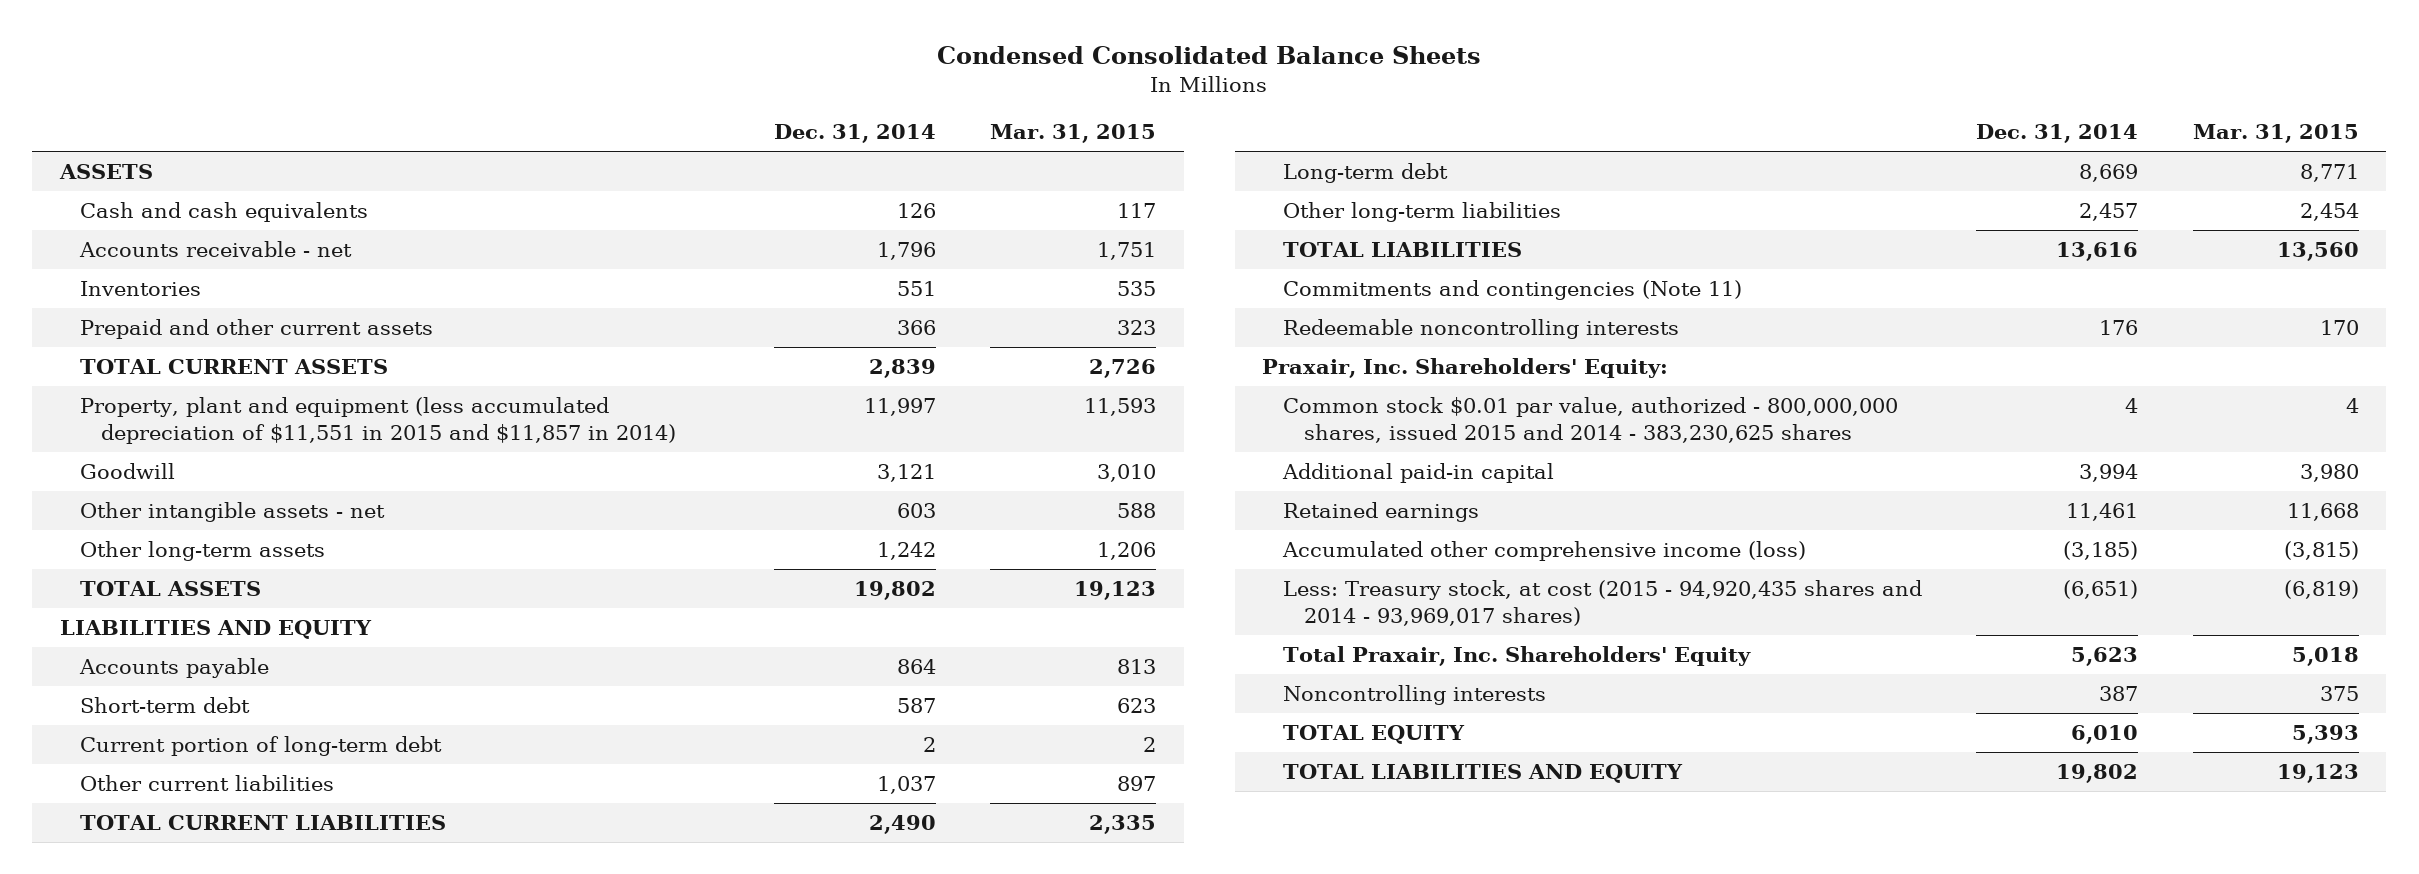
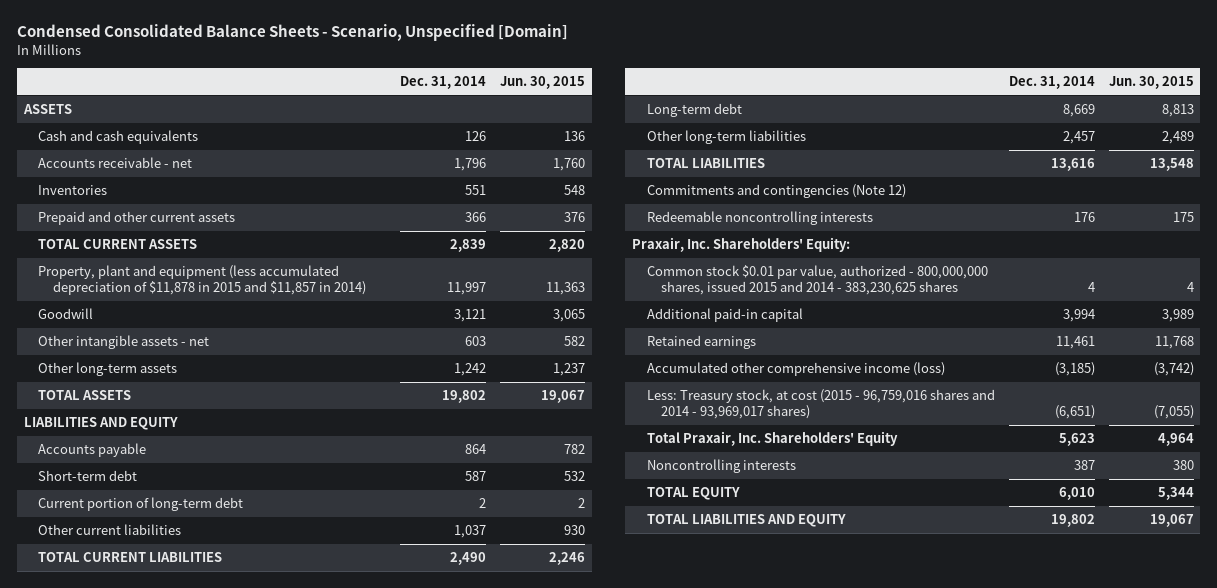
- Condensed Consolidated Balance Sheets
+ Condensed Consolidated Balance Sheets - Scenario, Unspecified [Domain]
- | Dec. 31, 2014 | Mar. 31, 2015
+ | Dec. 31, 2014 | Jun. 30, 2015
- Property, plant and equipment (less accumulated depreciation of $11,551 in 2015 and $11,857 in 2014) | 11,997 | 11,593
+ Property, plant and equipment (less accumulated depreciation of $11,878 in 2015 and $11,857 in 2014) | 11,997 | 11,363
- Commitments and contingencies (Note 11)
+ Commitments and contingencies (Note 12)
- Less: Treasury stock, at cost (2015 - 94,920,435 shares and 2014 - 93,969,017 shares) | (6,651) | (6,819)
+ Less: Treasury stock, at cost (2015 - 96,759,016 shares and 2014 - 93,969,017 shares) | (6,651) | (7,055)

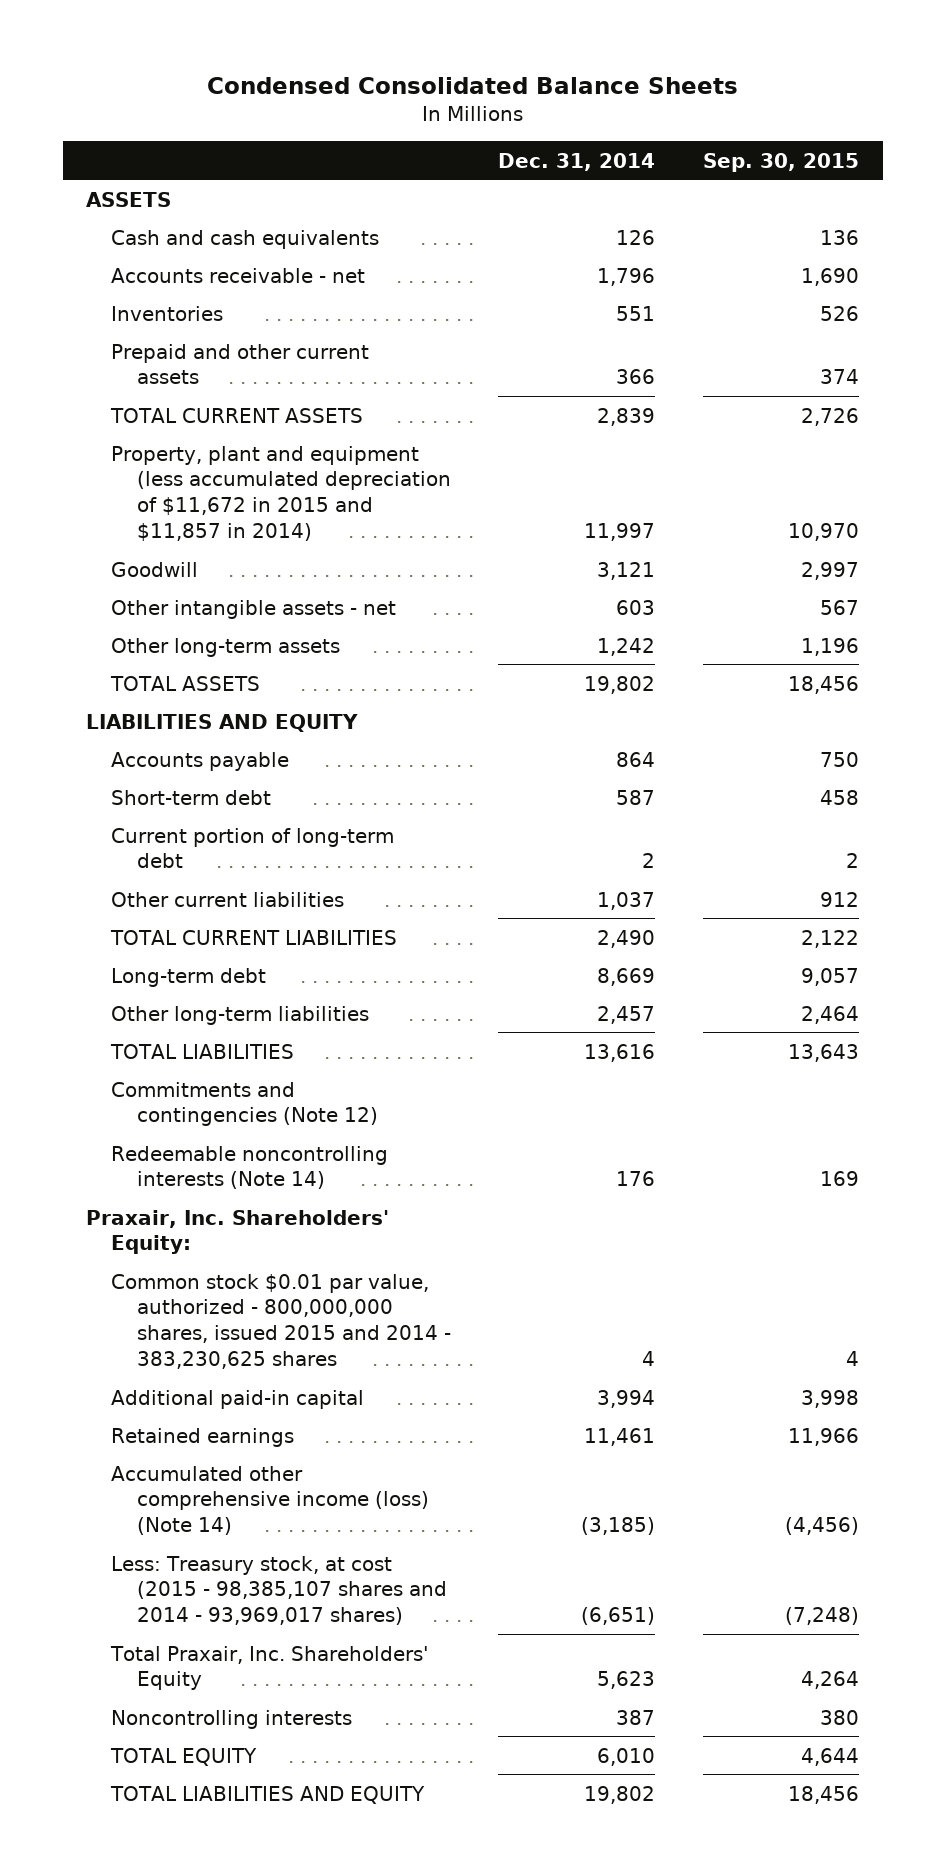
- Condensed Consolidated Balance Sheets - Scenario, Unspecified [Domain]
+ Condensed Consolidated Balance Sheets
- | Dec. 31, 2014 | Jun. 30, 2015
+ | Dec. 31, 2014 | Sep. 30, 2015
- Property, plant and equipment (less accumulated depreciation of $11,878 in 2015 and $11,857 in 2014) | 11,997 | 11,363
+ Property, plant and equipment (less accumulated depreciation of $11,672 in 2015 and $11,857 in 2014) | 11,997 | 10,970
- Redeemable noncontrolling interests | 176 | 175
+ Redeemable noncontrolling interests (Note 14) | 176 | 169
- Accumulated other comprehensive income (loss) | (3,185) | (3,742)
- Less: Treasury stock, at cost (2015 - 96,759,016 shares and 2014 - 93,969,017 shares) | (6,651) | (7,055)
+ Accumulated other comprehensive income (loss) (Note 14) | (3,185) | (4,456)
+ Less: Treasury stock, at cost (2015 - 98,385,107 shares and 2014 - 93,969,017 shares) | (6,651) | (7,248)

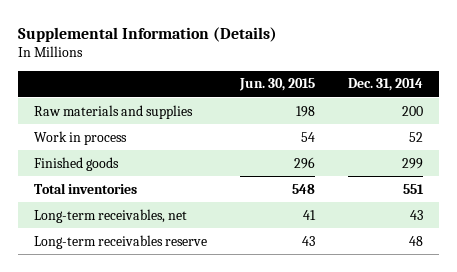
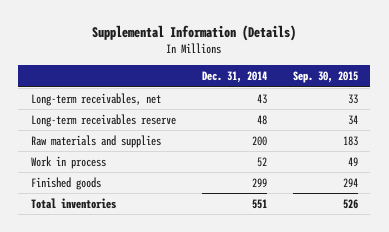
- | Jun. 30, 2015 | Dec. 31, 2014
+ | Dec. 31, 2014 | Sep. 30, 2015
moved up: Long-term receivables, net | 43 | 33
moved up: Long-term receivables reserve | 48 | 34

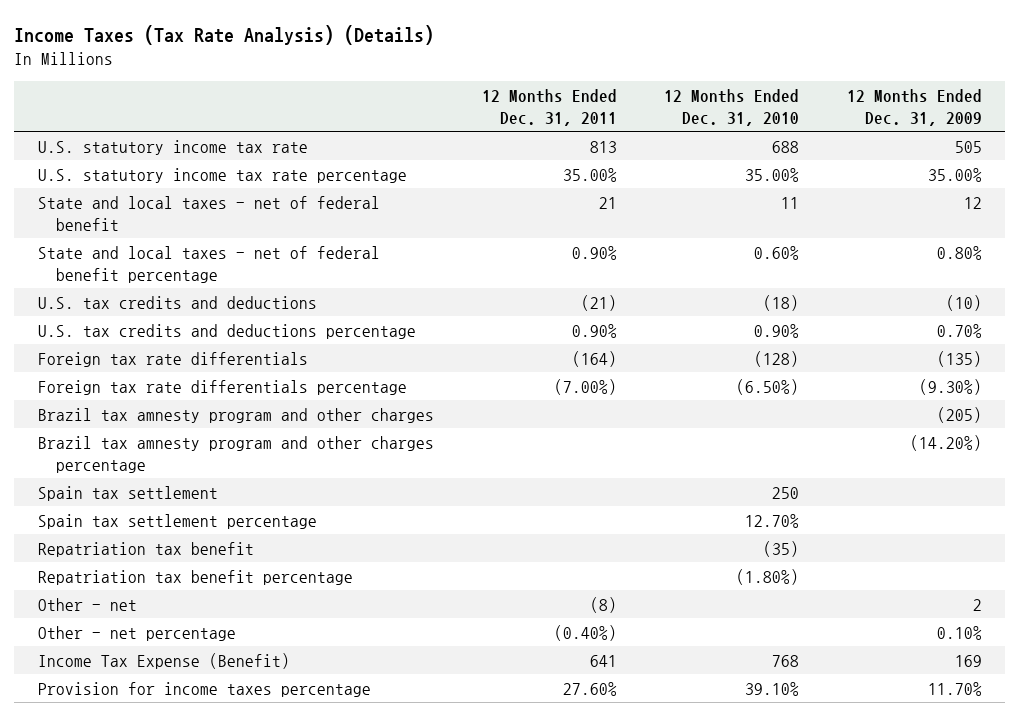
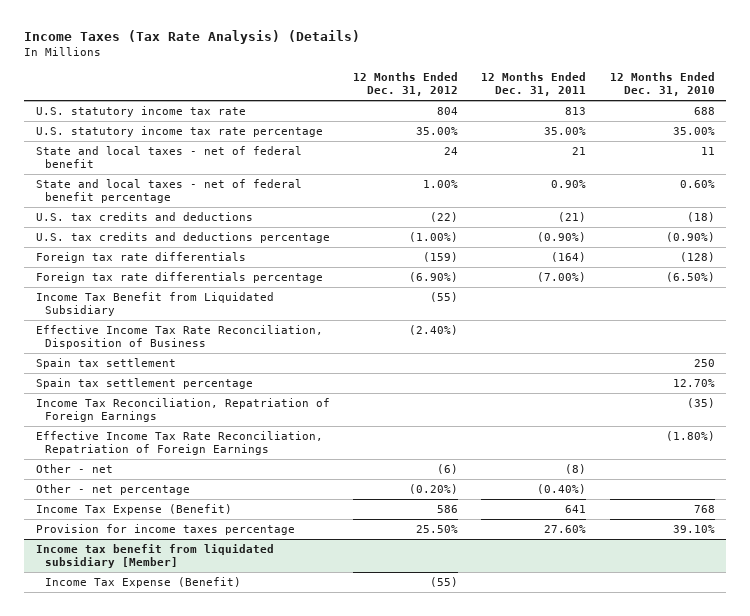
- | 12 Months Ended Dec. 31, 2011 | 12 Months Ended Dec. 31, 2010 | 12 Months Ended Dec. 31, 2009
+ | 12 Months Ended Dec. 31, 2012 | 12 Months Ended Dec. 31, 2011 | 12 Months Ended Dec. 31, 2010
- U.S. tax credits and deductions percentage | 0.90% | 0.90% | 0.70%
+ U.S. tax credits and deductions percentage | (1.00%) | (0.90%) | (0.90%)
- Brazil tax amnesty program and other charges | | | (205)
- Brazil tax amnesty program and other charges percentage | | | (14.20%)
+ Income Tax Benefit from Liquidated Subsidiary | (55) | |
+ Effective Income Tax Rate Reconciliation, Disposition of Business | (2.40%) | |
- Repatriation tax benefit | | (35) |
- Repatriation tax benefit percentage | | (1.80%) |
+ Income Tax Reconciliation, Repatriation of Foreign Earnings | | | (35)
+ Effective Income Tax Rate Reconciliation, Repatriation of Foreign Earnings | | | (1.80%)
+ Income tax benefit from liquidated subsidiary [Member]
+ Income Tax Expense (Benefit) | (55) | |

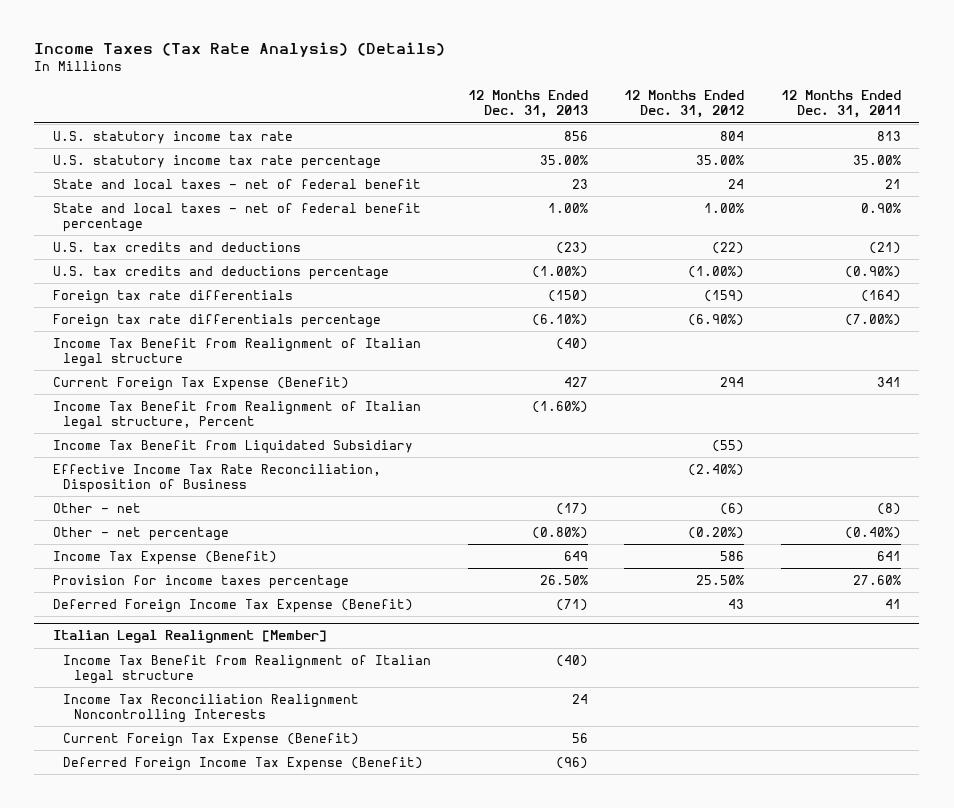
- | 12 Months Ended Dec. 31, 2012 | 12 Months Ended Dec. 31, 2011 | 12 Months Ended Dec. 31, 2010
+ | 12 Months Ended Dec. 31, 2013 | 12 Months Ended Dec. 31, 2012 | 12 Months Ended Dec. 31, 2011
+ Income Tax Benefit from Realignment of Italian legal structure | (40) | |
+ Current Foreign Tax Expense (Benefit) | 427 | 294 | 341
+ Income Tax Benefit from Realignment of Italian legal structure, Percent | (1.60%) | |
- Spain tax settlement | | | 250
- Spain tax settlement percentage | | | 12.70%
- Income Tax Reconciliation, Repatriation of Foreign Earnings | | | (35)
- Effective Income Tax Rate Reconciliation, Repatriation of Foreign Earnings | | | (1.80%)
- Income tax benefit from liquidated subsidiary [Member]
- Income Tax Expense (Benefit) | (55) | |
+ Deferred Foreign Income Tax Expense (Benefit) | (71) | 43 | 41
+ Italian Legal Realignment [Member]
+ Income Tax Benefit from Realignment of Italian legal structure | (40) | |
+ Income Tax Reconciliation Realignment Noncontrolling Interests | 24 | |
+ Current Foreign Tax Expense (Benefit) | 56 | |
+ Deferred Foreign Income Tax Expense (Benefit) | (96) | |

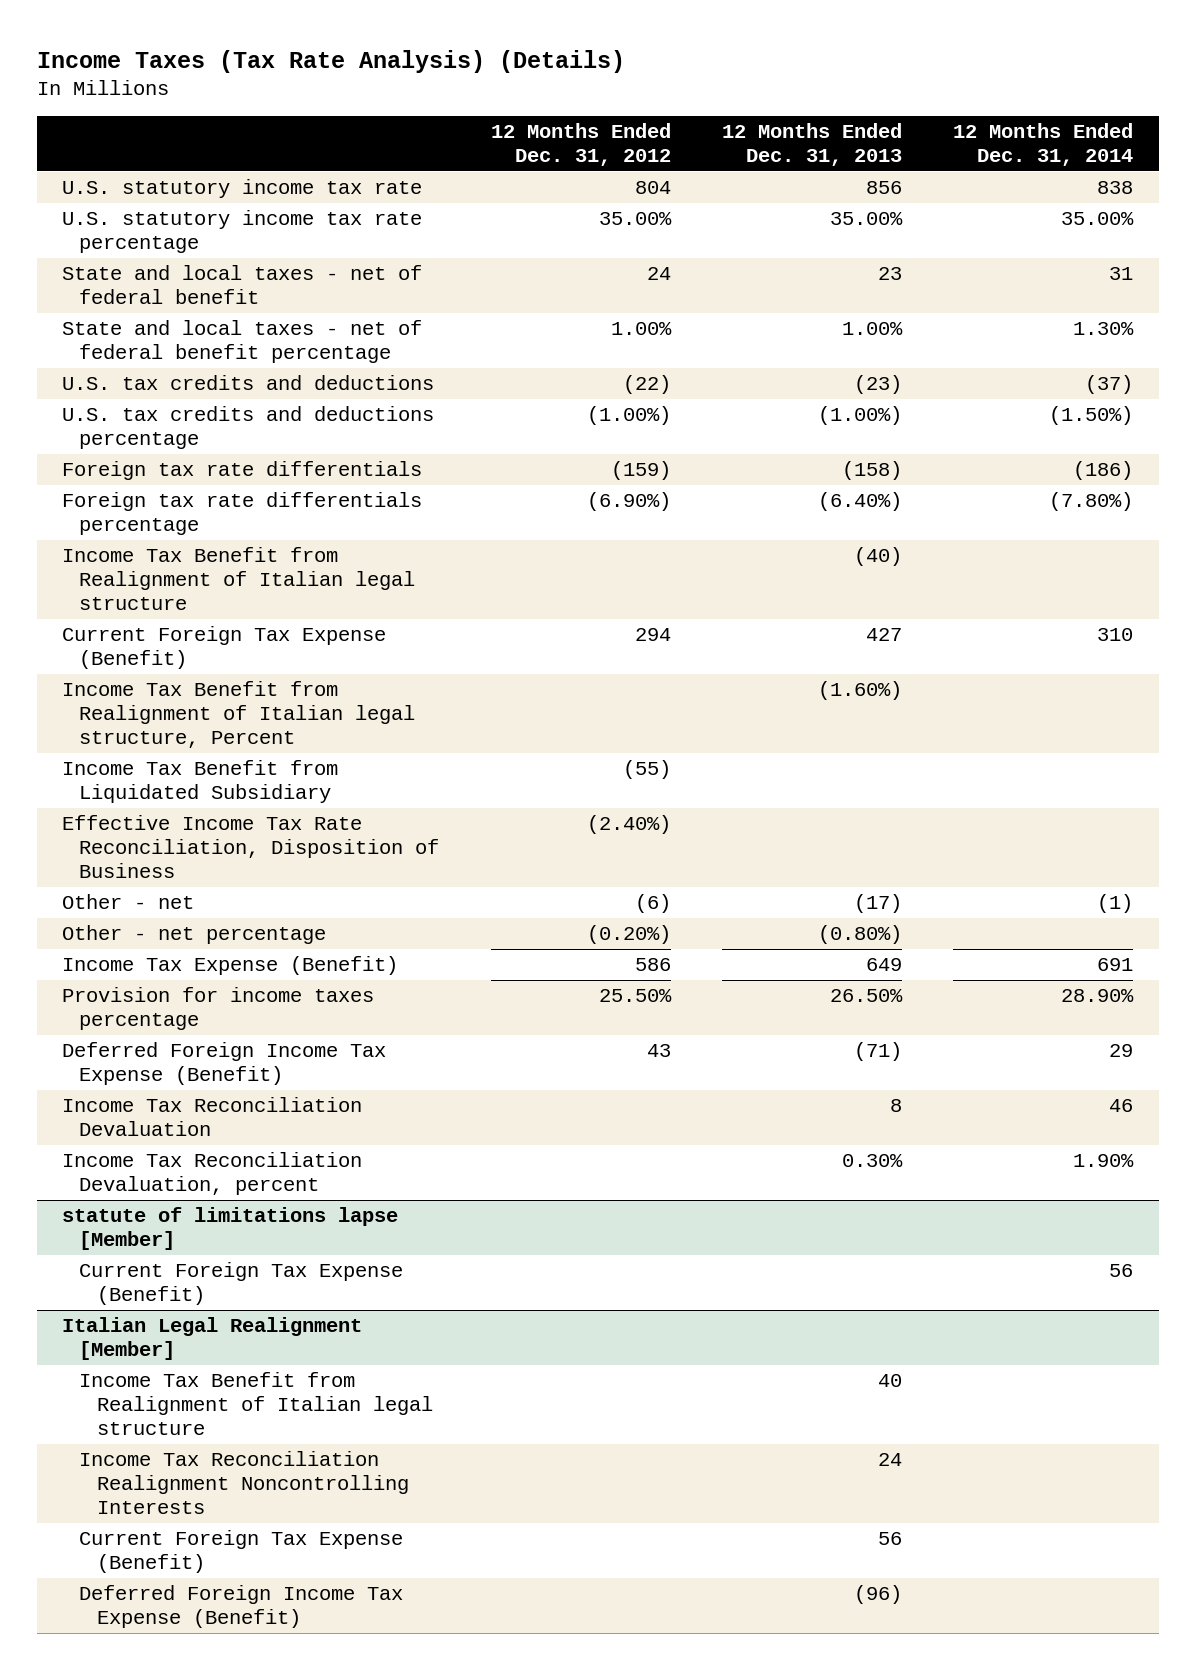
- | 12 Months Ended Dec. 31, 2013 | 12 Months Ended Dec. 31, 2012 | 12 Months Ended Dec. 31, 2011
+ | 12 Months Ended Dec. 31, 2012 | 12 Months Ended Dec. 31, 2013 | 12 Months Ended Dec. 31, 2014
- Foreign tax rate differentials | (150) | (159) | (164)
- Foreign tax rate differentials percentage | (6.10%) | (6.90%) | (7.00%)
+ Foreign tax rate differentials | (159) | (158) | (186)
+ Foreign tax rate differentials percentage | (6.90%) | (6.40%) | (7.80%)
+ Income Tax Reconciliation Devaluation | | 8 | 46
+ Income Tax Reconciliation Devaluation, percent | | 0.30% | 1.90%
+ statute of limitations lapse [Member]
+ Current Foreign Tax Expense (Benefit) | | | 56
@ Italian Legal Realignment [Member]
- Income Tax Benefit from Realignment of Italian legal structure | (40) | |
+ Income Tax Benefit from Realignment of Italian legal structure | | 40 |

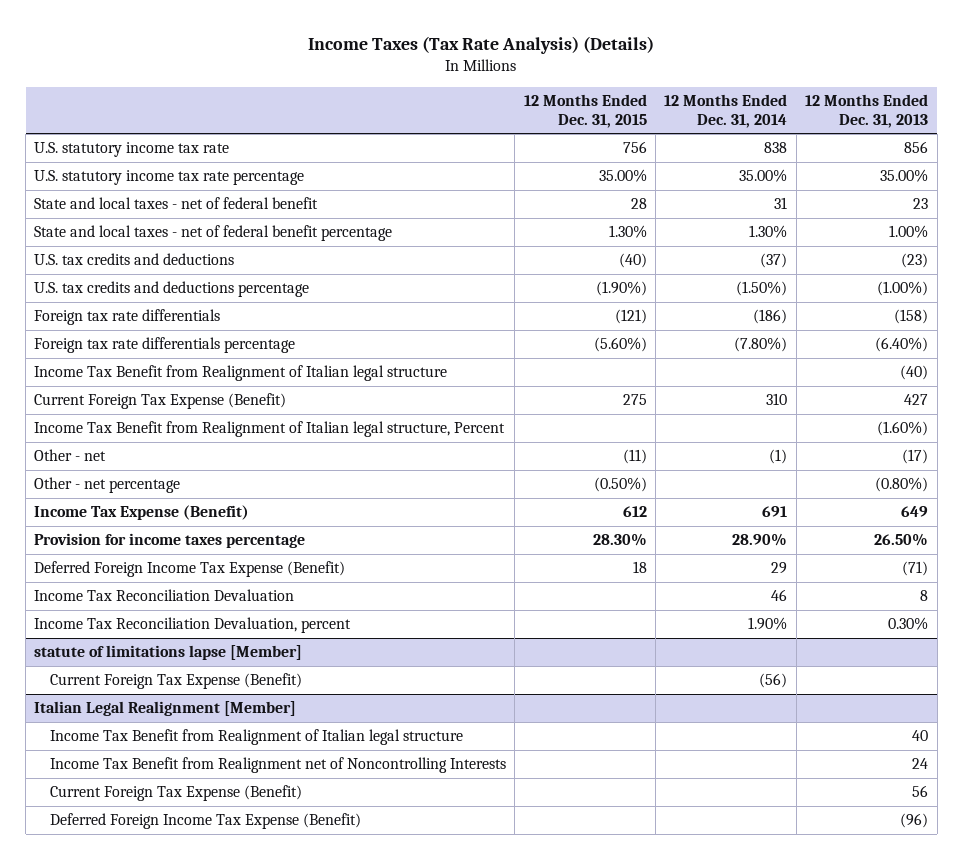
- | 12 Months Ended Dec. 31, 2012 | 12 Months Ended Dec. 31, 2013 | 12 Months Ended Dec. 31, 2014
+ | 12 Months Ended Dec. 31, 2015 | 12 Months Ended Dec. 31, 2014 | 12 Months Ended Dec. 31, 2013
- Income Tax Benefit from Liquidated Subsidiary | (55) | |
- Effective Income Tax Rate Reconciliation, Disposition of Business | (2.40%) | |
@ statute of limitations lapse [Member]
- Current Foreign Tax Expense (Benefit) | | | 56
+ Current Foreign Tax Expense (Benefit) | | (56) |
@ Italian Legal Realignment [Member]
- Income Tax Reconciliation Realignment Noncontrolling Interests | | 24 |
+ Income Tax Benefit from Realignment net of Noncontrolling Interests | | | 24

